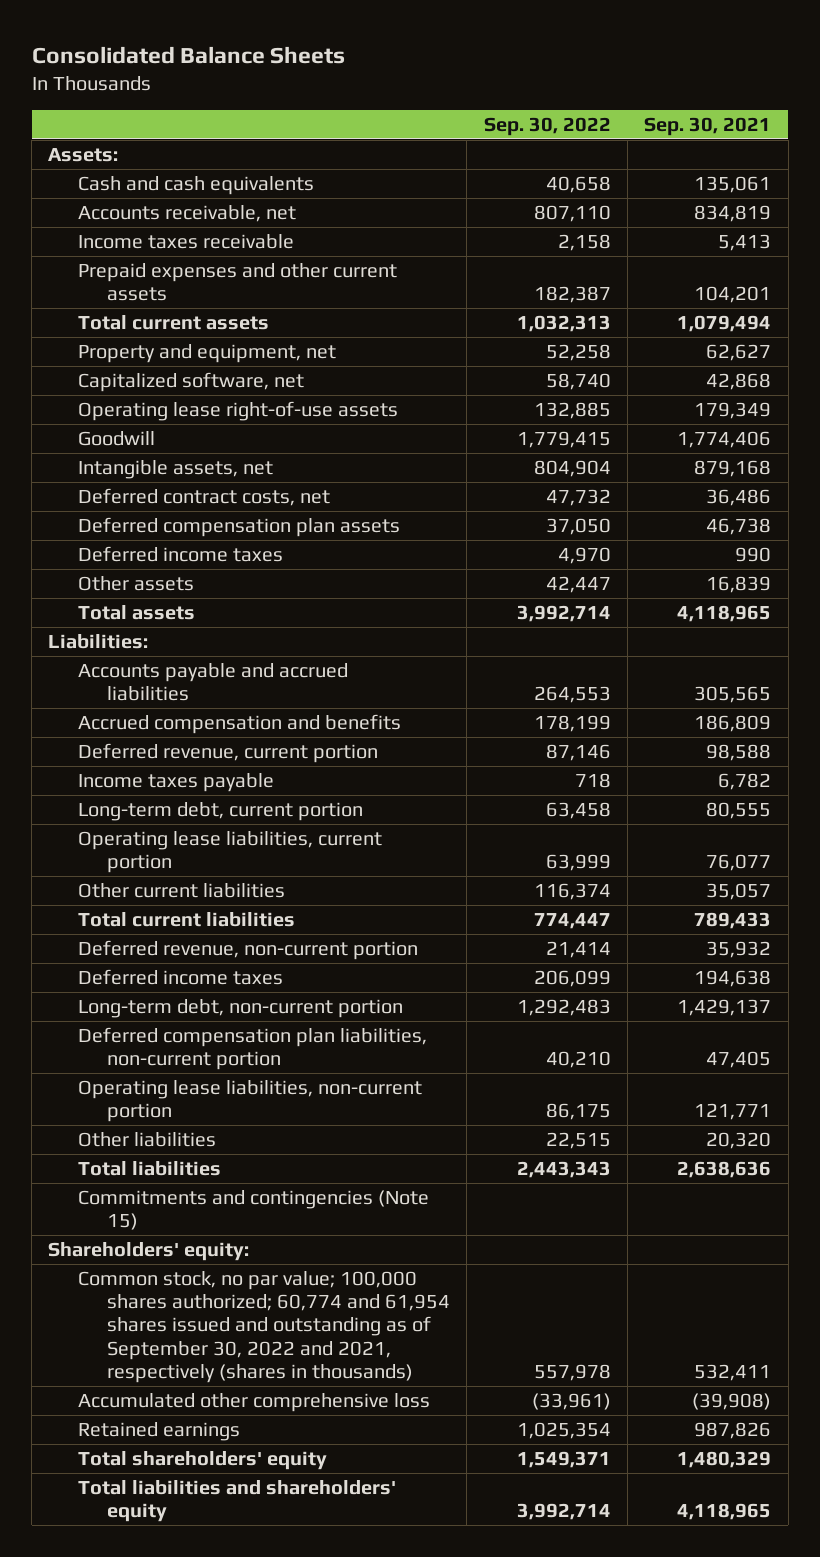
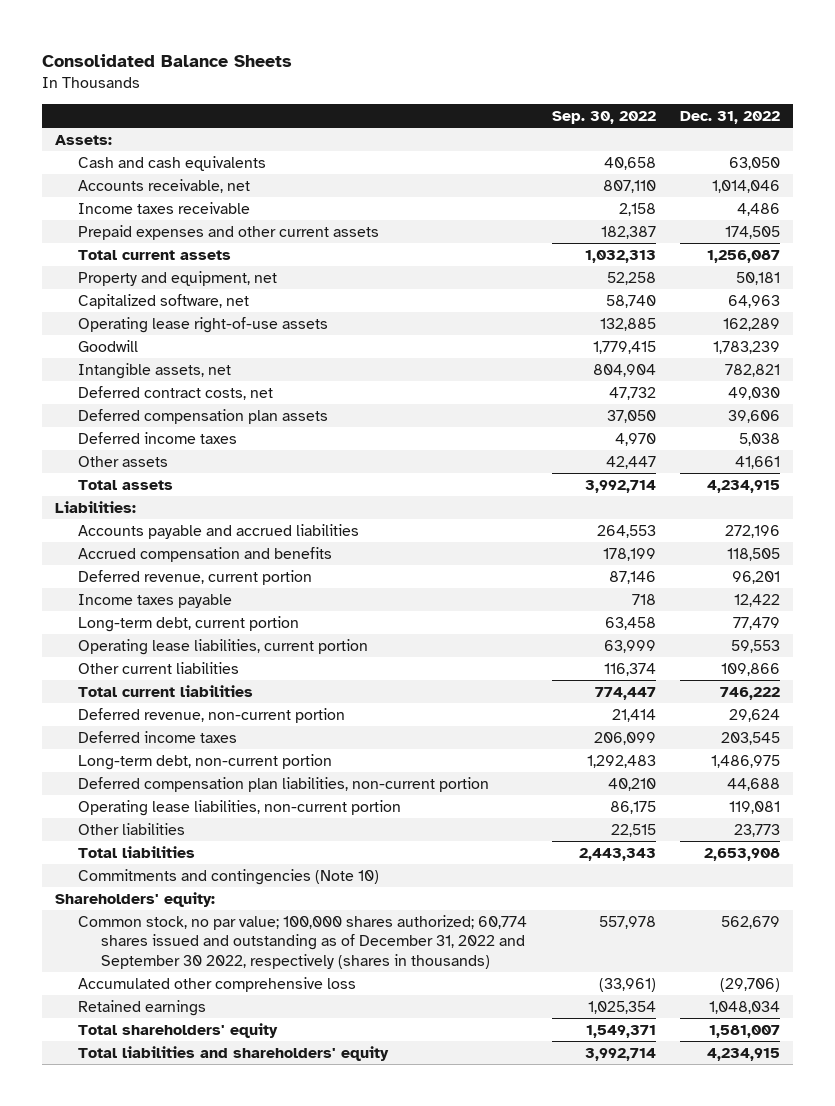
- | Sep. 30, 2022 | Sep. 30, 2021
+ | Sep. 30, 2022 | Dec. 31, 2022
- Commitments and contingencies (Note 15)
+ Commitments and contingencies (Note 10)
- Common stock, no par value; 100,000 shares authorized; 60,774 and 61,954 shares issued and outstanding as of September 30, 2022 and 2021, respectively (shares in thousands) | 557,978 | 532,411
+ Common stock, no par value; 100,000 shares authorized; 60,774 shares issued and outstanding as of December 31, 2022 and September 30 2022, respectively (shares in thousands) | 557,978 | 562,679

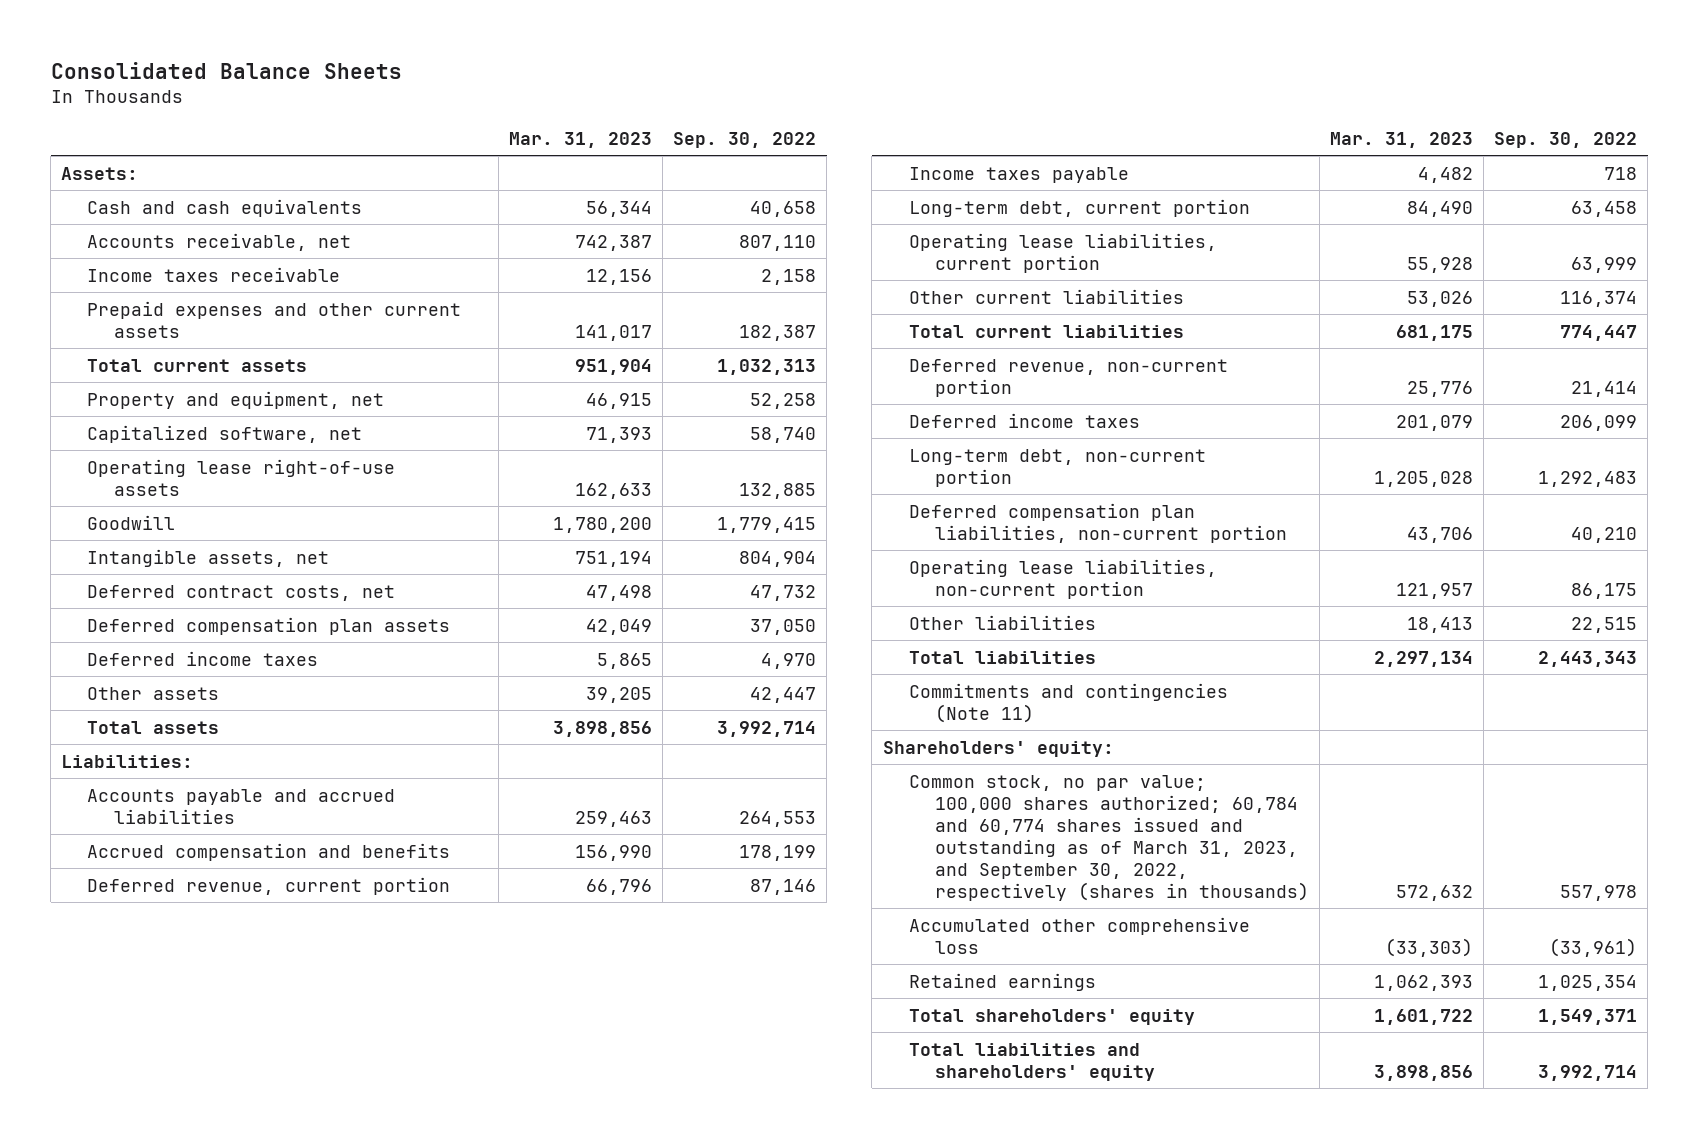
- | Sep. 30, 2022 | Dec. 31, 2022
+ | Mar. 31, 2023 | Sep. 30, 2022
- Commitments and contingencies (Note 10)
+ Commitments and contingencies (Note 11)
- Common stock, no par value; 100,000 shares authorized; 60,774 shares issued and outstanding as of December 31, 2022 and September 30 2022, respectively (shares in thousands) | 557,978 | 562,679
+ Common stock, no par value; 100,000 shares authorized; 60,784 and 60,774 shares issued and outstanding as of March 31, 2023, and September 30, 2022, respectively (shares in thousands) | 572,632 | 557,978

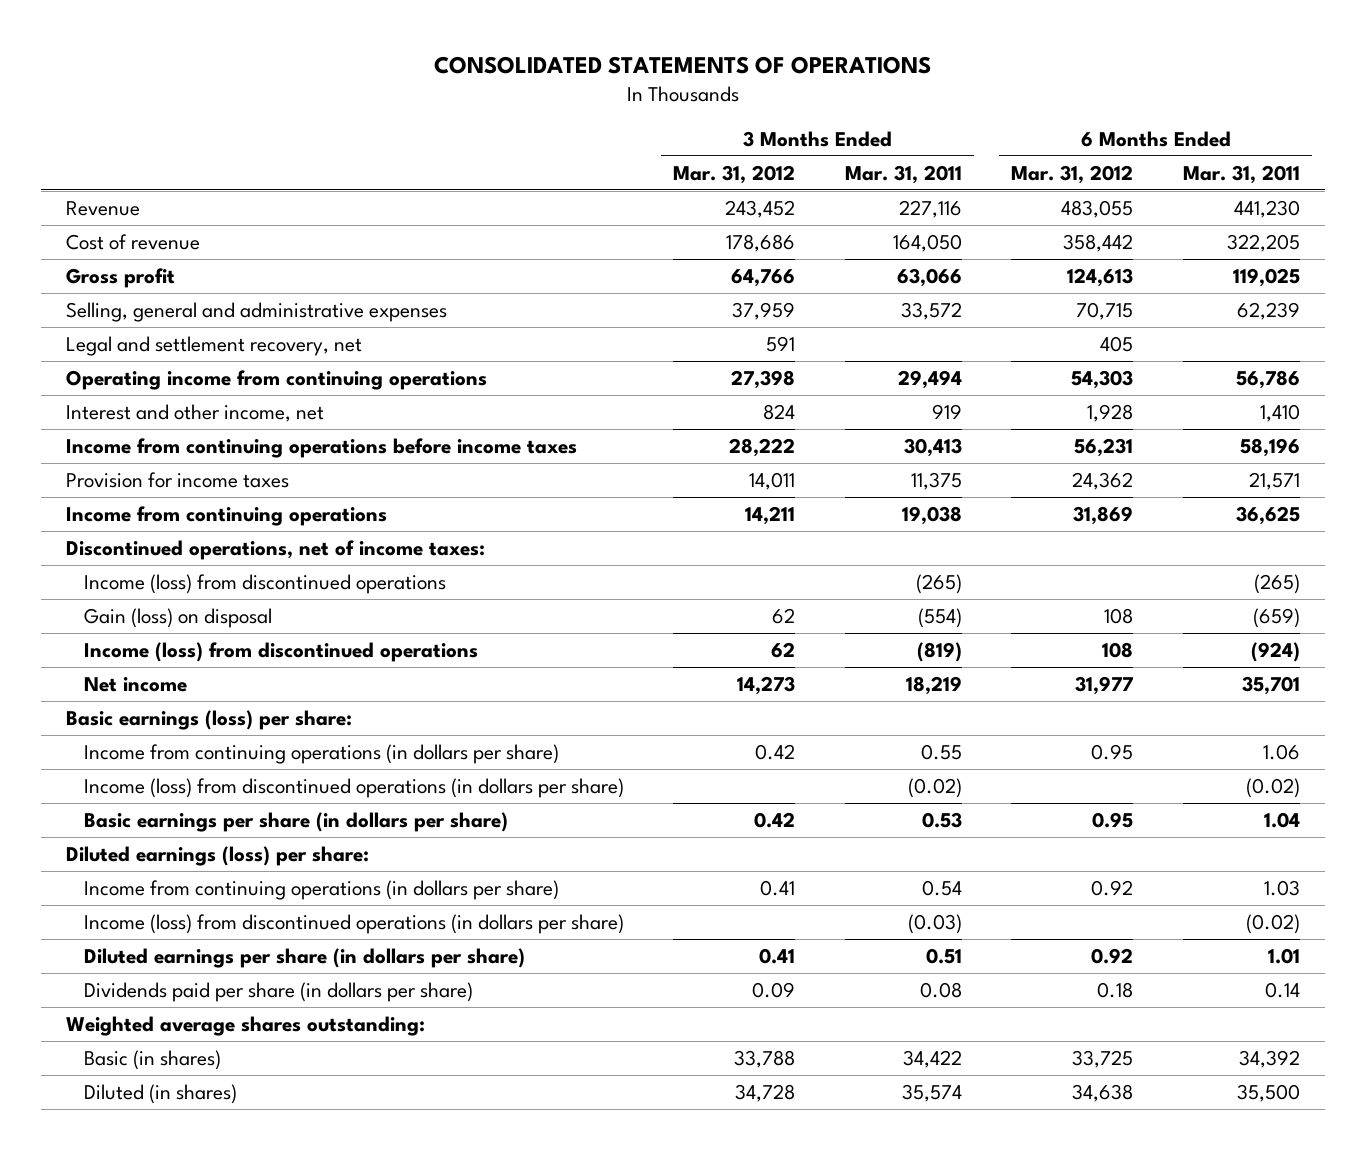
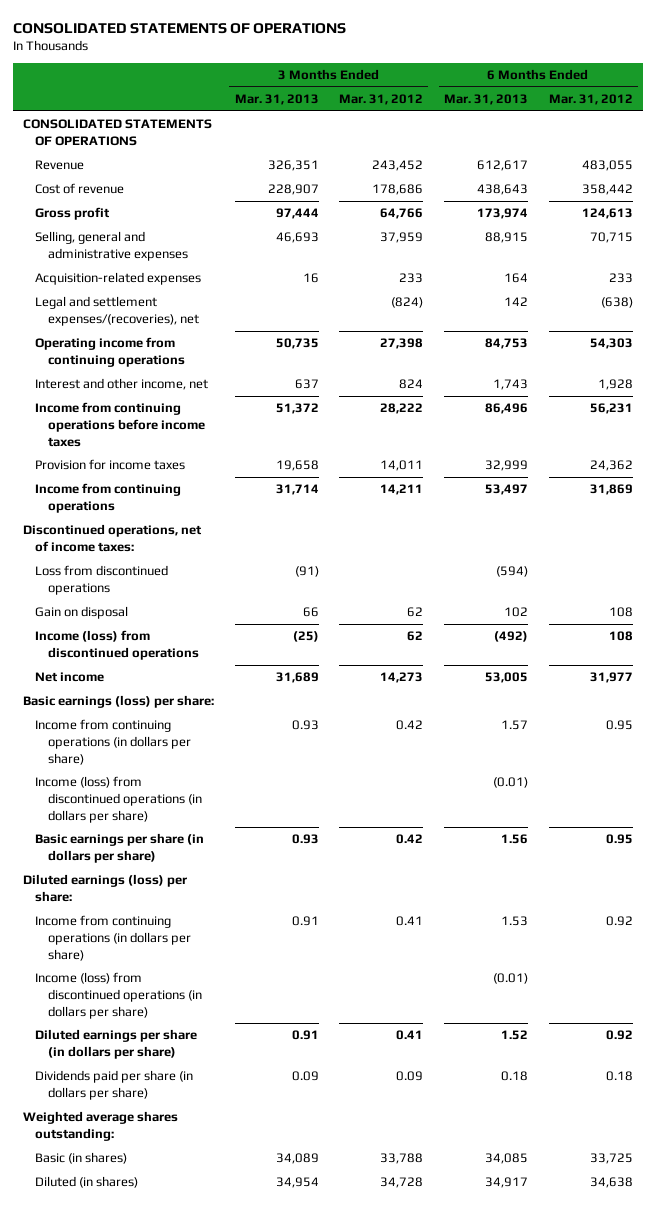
- | 3 Months Ended Mar. 31, 2012 | 3 Months Ended Mar. 31, 2011 | 6 Months Ended Mar. 31, 2012 | 6 Months Ended Mar. 31, 2011
+ | 3 Months Ended Mar. 31, 2013 | 3 Months Ended Mar. 31, 2012 | 6 Months Ended Mar. 31, 2013 | 6 Months Ended Mar. 31, 2012
+ CONSOLIDATED STATEMENTS OF OPERATIONS
- Legal and settlement recovery, net | 591 | | 405 |
+ Acquisition-related expenses | 16 | 233 | 164 | 233
+ Legal and settlement expenses/(recoveries), net | | (824) | 142 | (638)
- Income (loss) from discontinued operations | | (265) | | (265)
- Gain (loss) on disposal | 62 | (554) | 108 | (659)
+ Loss from discontinued operations | (91) | | (594) |
+ Gain on disposal | 66 | 62 | 102 | 108

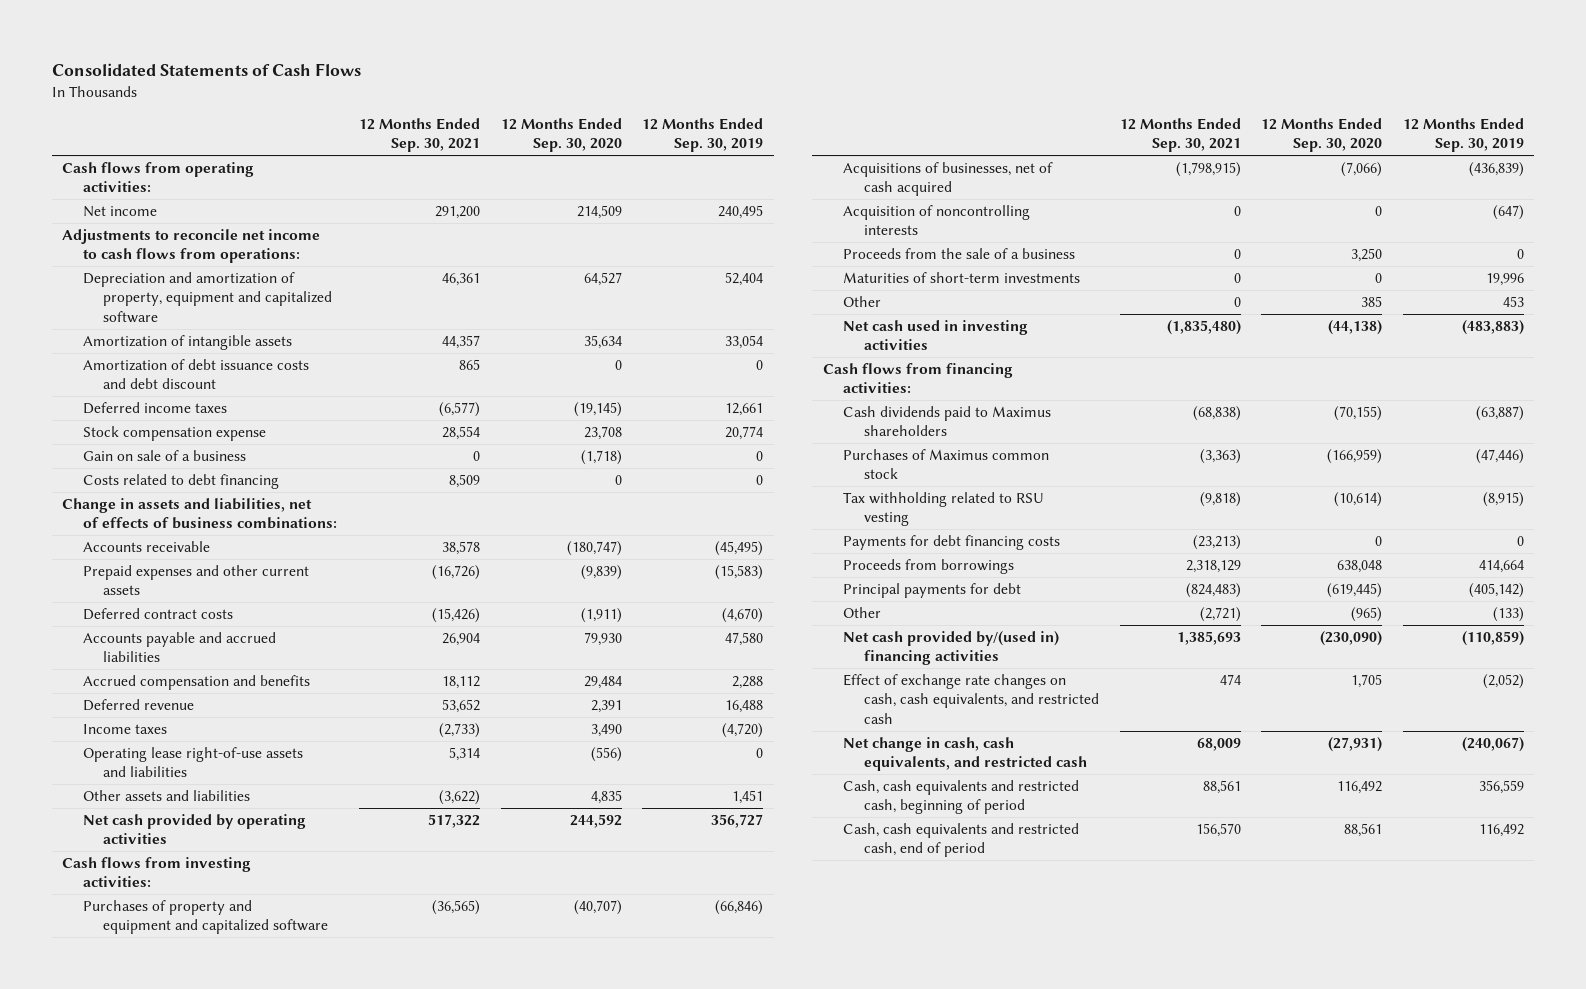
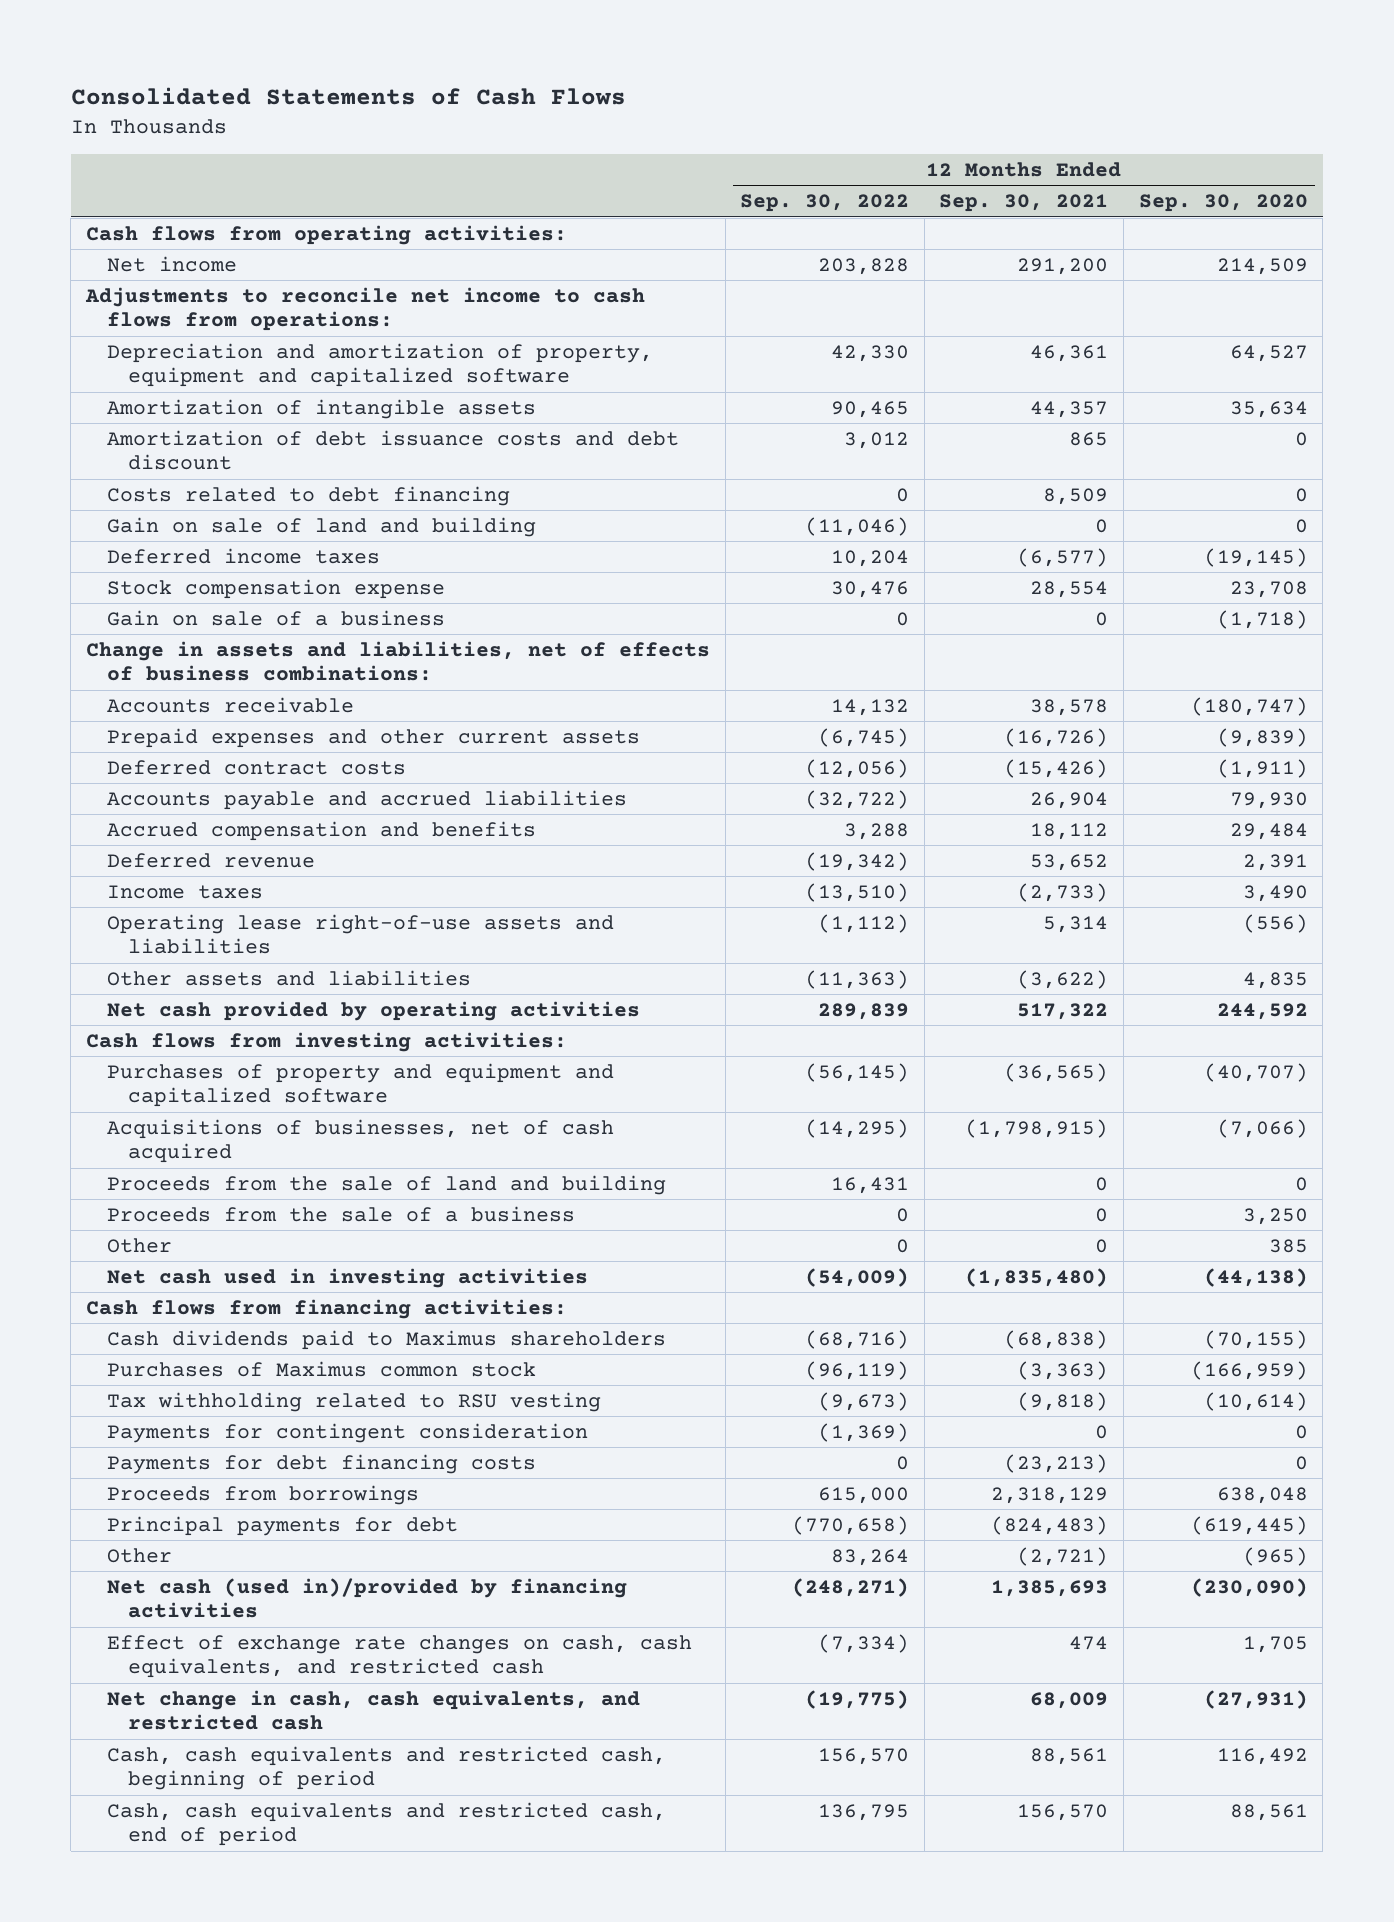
- | 12 Months Ended Sep. 30, 2021 | 12 Months Ended Sep. 30, 2020 | 12 Months Ended Sep. 30, 2019
+ | 12 Months Ended Sep. 30, 2022 | 12 Months Ended Sep. 30, 2021 | 12 Months Ended Sep. 30, 2020
moved up: Costs related to debt financing | 0 | 8,509 | 0
+ Gain on sale of land and building | (11,046) | 0 | 0
- Acquisition of noncontrolling interests | 0 | 0 | (647)
+ Proceeds from the sale of land and building | 16,431 | 0 | 0
- Maturities of short-term investments | 0 | 0 | 19,996
+ Payments for contingent consideration | (1,369) | 0 | 0
- Net cash provided by/(used in) financing activities | 1,385,693 | (230,090) | (110,859)
+ Net cash (used in)/provided by financing activities | (248,271) | 1,385,693 | (230,090)

